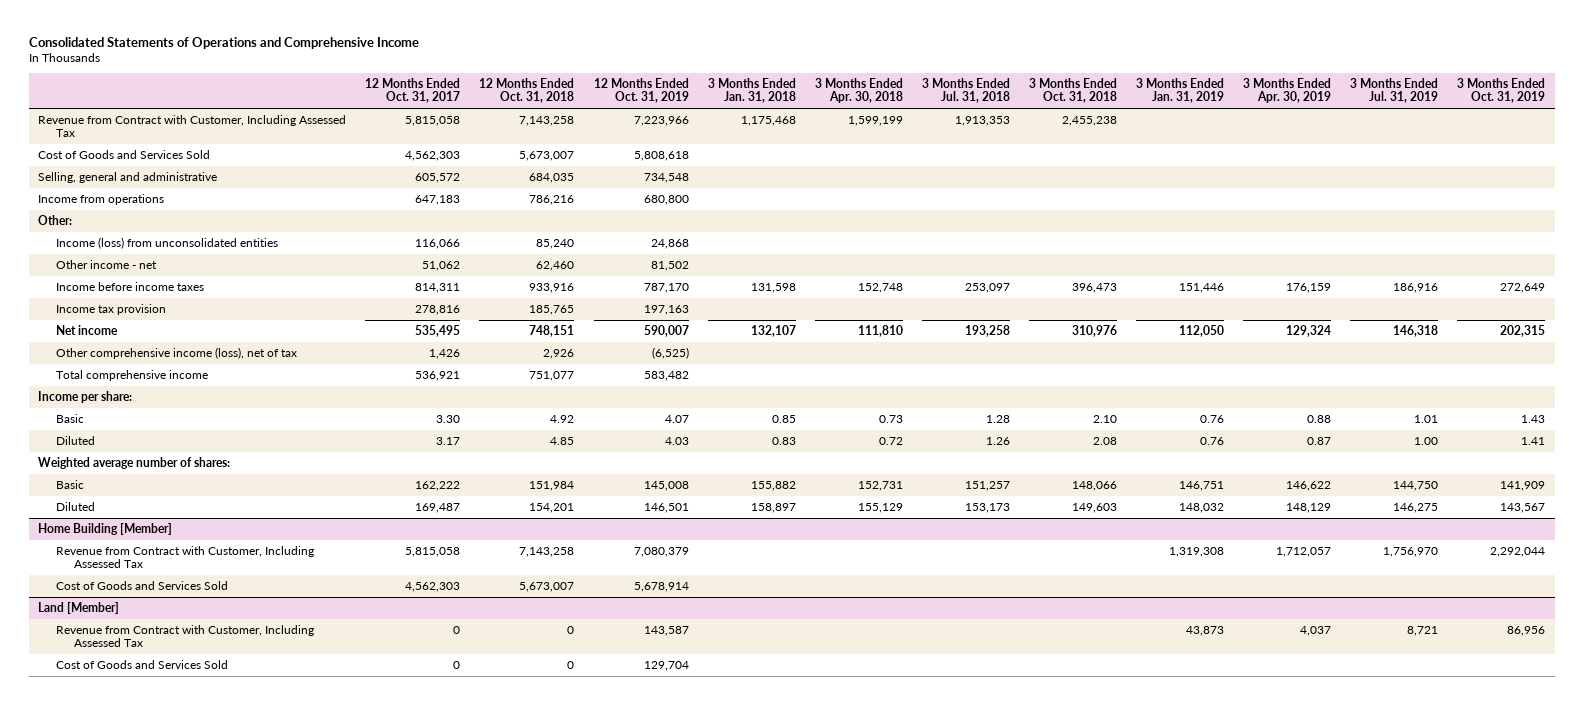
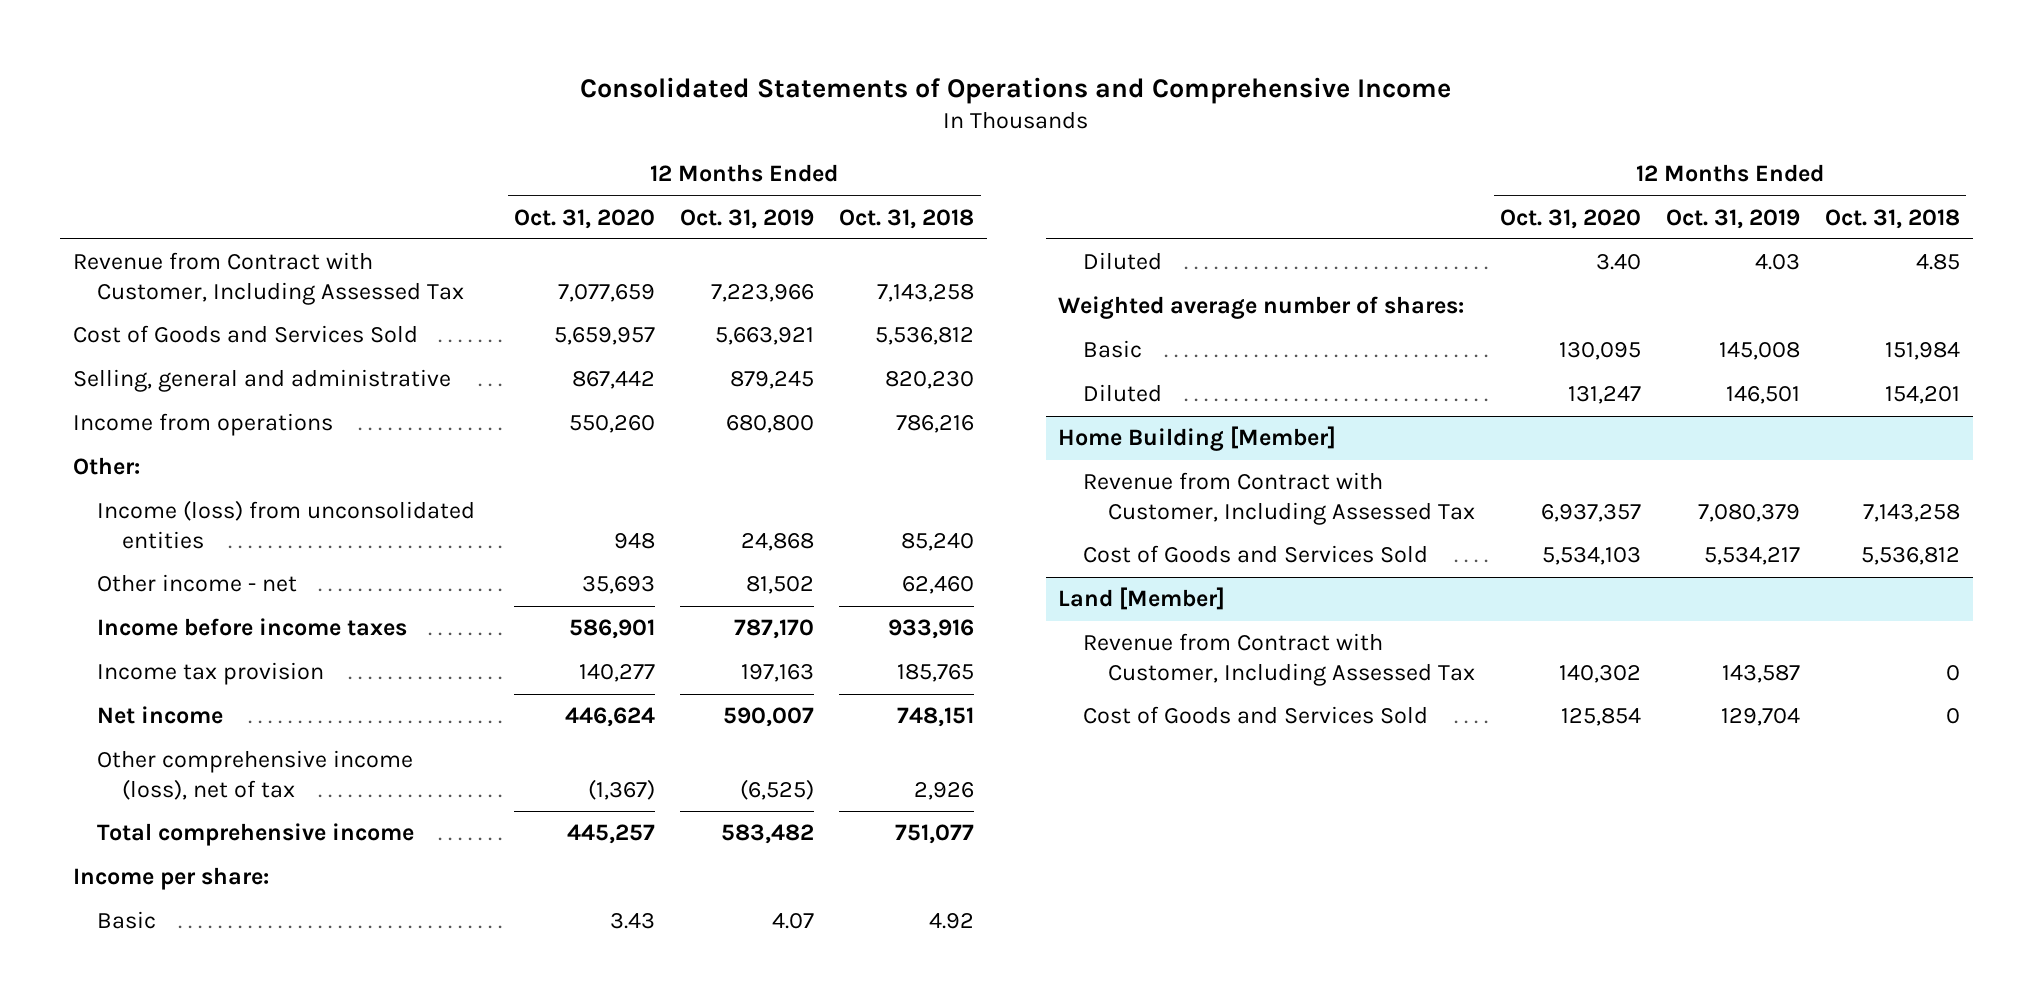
- | 12 Months Ended Oct. 31, 2017 | 12 Months Ended Oct. 31, 2018 | 12 Months Ended Oct. 31, 2019 | 3 Months Ended Jan. 31, 2018 | 3 Months Ended Apr. 30, 2018 | 3 Months Ended Jul. 31, 2018 | 3 Months Ended Oct. 31, 2018 | 3 Months Ended Jan. 31, 2019 | 3 Months Ended Apr. 30, 2019 | 3 Months Ended Jul. 31, 2019 | 3 Months Ended Oct. 31, 2019
+ | 12 Months Ended Oct. 31, 2020 | 12 Months Ended Oct. 31, 2019 | 12 Months Ended Oct. 31, 2018
- Cost of Goods and Services Sold | 4,562,303 | 5,673,007 | 5,808,618 | | | | | | | |
- Selling, general and administrative | 605,572 | 684,035 | 734,548 | | | | | | | |
+ Cost of Goods and Services Sold | 5,659,957 | 5,663,921 | 5,536,812
+ Selling, general and administrative | 867,442 | 879,245 | 820,230
@ Home Building [Member]
- Cost of Goods and Services Sold | 4,562,303 | 5,673,007 | 5,678,914 | | | | | | | |
+ Cost of Goods and Services Sold | 5,534,103 | 5,534,217 | 5,536,812

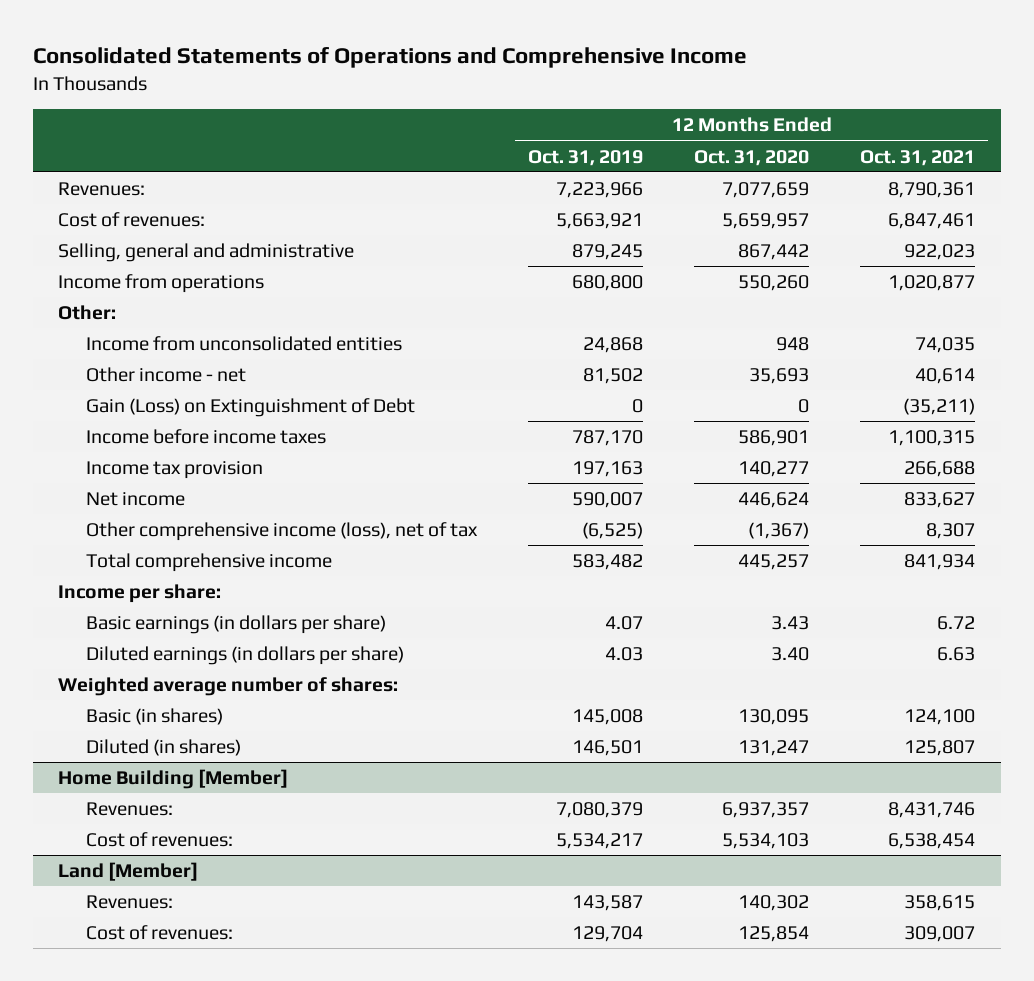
- | 12 Months Ended Oct. 31, 2020 | 12 Months Ended Oct. 31, 2019 | 12 Months Ended Oct. 31, 2018
+ | 12 Months Ended Oct. 31, 2019 | 12 Months Ended Oct. 31, 2020 | 12 Months Ended Oct. 31, 2021
- Revenue from Contract with Customer, Including Assessed Tax | 7,077,659 | 7,223,966 | 7,143,258
- Cost of Goods and Services Sold | 5,659,957 | 5,663,921 | 5,536,812
+ Revenues: | 7,223,966 | 7,077,659 | 8,790,361
+ Cost of revenues: | 5,663,921 | 5,659,957 | 6,847,461
- Income (loss) from unconsolidated entities | 948 | 24,868 | 85,240
+ Income from unconsolidated entities | 24,868 | 948 | 74,035
+ Gain (Loss) on Extinguishment of Debt | 0 | 0 | (35,211)
- Basic | 3.43 | 4.07 | 4.92
- Diluted | 3.40 | 4.03 | 4.85
+ Basic earnings (in dollars per share) | 4.07 | 3.43 | 6.72
+ Diluted earnings (in dollars per share) | 4.03 | 3.40 | 6.63
- Basic | 130,095 | 145,008 | 151,984
- Diluted | 131,247 | 146,501 | 154,201
+ Basic (in shares) | 145,008 | 130,095 | 124,100
+ Diluted (in shares) | 146,501 | 131,247 | 125,807
@ Home Building [Member]
- Revenue from Contract with Customer, Including Assessed Tax | 6,937,357 | 7,080,379 | 7,143,258
- Cost of Goods and Services Sold | 5,534,103 | 5,534,217 | 5,536,812
+ Revenues: | 7,080,379 | 6,937,357 | 8,431,746
+ Cost of revenues: | 5,534,217 | 5,534,103 | 6,538,454
@ Land [Member]
- Revenue from Contract with Customer, Including Assessed Tax | 140,302 | 143,587 | 0
- Cost of Goods and Services Sold | 125,854 | 129,704 | 0
+ Revenues: | 143,587 | 140,302 | 358,615
+ Cost of revenues: | 129,704 | 125,854 | 309,007

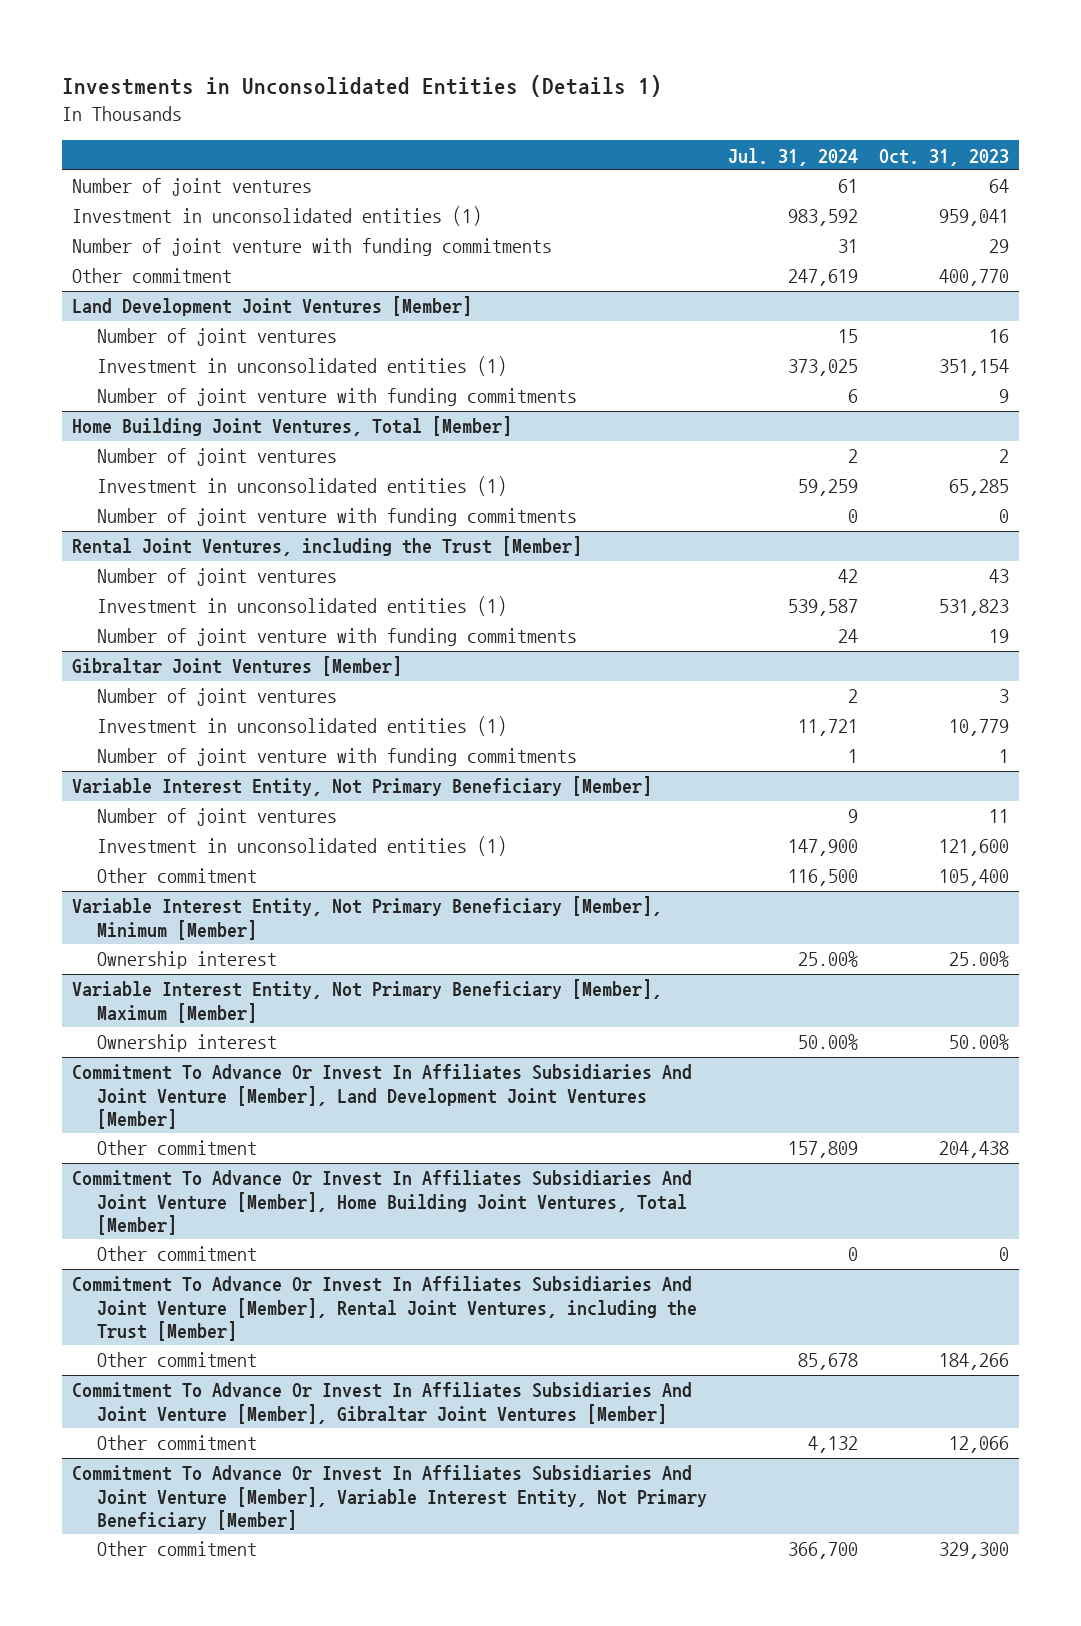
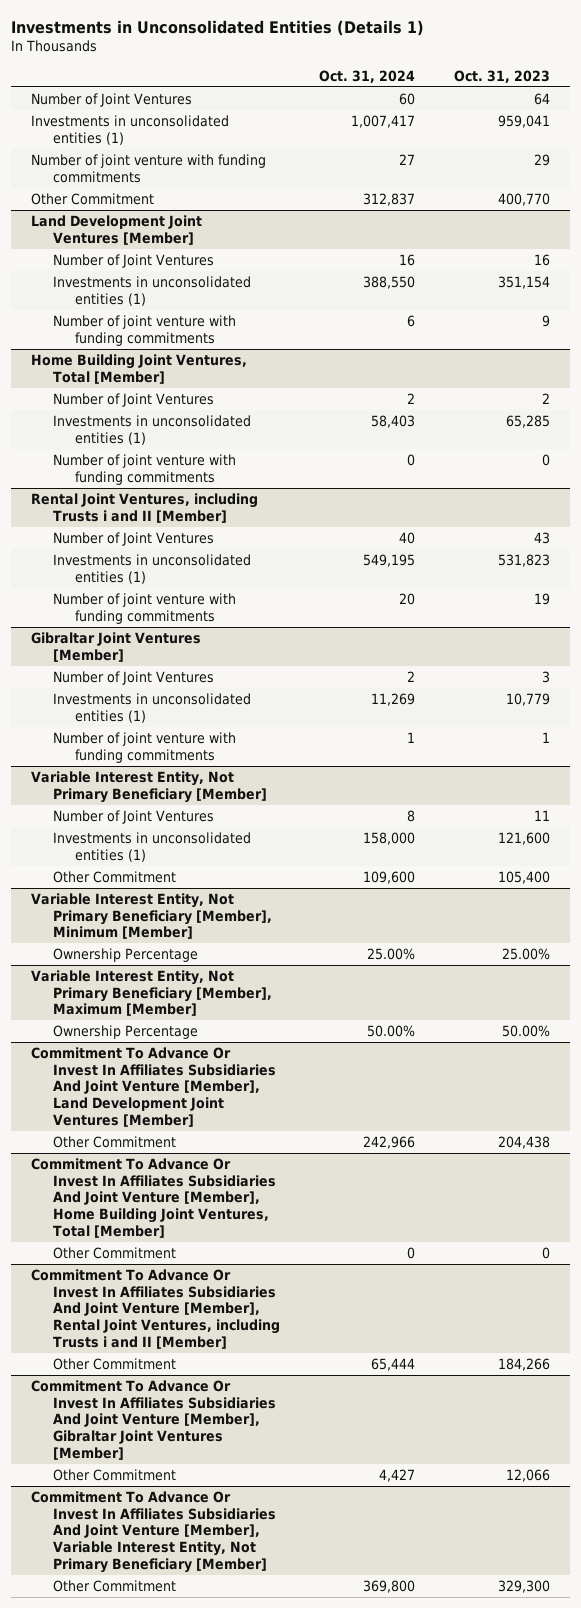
- | Jul. 31, 2024 | Oct. 31, 2023
+ | Oct. 31, 2024 | Oct. 31, 2023
- Number of joint ventures | 61 | 64
- Investment in unconsolidated entities (1) | 983,592 | 959,041
+ Number of Joint Ventures | 60 | 64
+ Investments in unconsolidated entities (1) | 1,007,417 | 959,041
- Other commitment | 247,619 | 400,770
+ Other Commitment | 312,837 | 400,770
@ Land Development Joint Ventures [Member]
- Number of joint ventures | 15 | 16
- Investment in unconsolidated entities (1) | 373,025 | 351,154
+ Number of Joint Ventures | 16 | 16
+ Investments in unconsolidated entities (1) | 388,550 | 351,154
@ Home Building Joint Ventures, Total [Member]
- Number of joint ventures | 2 | 2
- Investment in unconsolidated entities (1) | 59,259 | 65,285
+ Number of Joint Ventures | 2 | 2
+ Investments in unconsolidated entities (1) | 58,403 | 65,285
- Rental Joint Ventures, including the Trust [Member]
- Number of joint ventures | 42 | 43
- Investment in unconsolidated entities (1) | 539,587 | 531,823
+ Rental Joint Ventures, including Trusts i and II [Member]
+ Number of Joint Ventures | 40 | 43
+ Investments in unconsolidated entities (1) | 549,195 | 531,823
@ Gibraltar Joint Ventures [Member]
- Number of joint ventures | 2 | 3
- Investment in unconsolidated entities (1) | 11,721 | 10,779
+ Number of Joint Ventures | 2 | 3
+ Investments in unconsolidated entities (1) | 11,269 | 10,779
@ Variable Interest Entity, Not Primary Beneficiary [Member]
- Number of joint ventures | 9 | 11
- Investment in unconsolidated entities (1) | 147,900 | 121,600
- Other commitment | 116,500 | 105,400
+ Number of Joint Ventures | 8 | 11
+ Investments in unconsolidated entities (1) | 158,000 | 121,600
+ Other Commitment | 109,600 | 105,400
@ Variable Interest Entity, Not Primary Beneficiary [Member], Minimum [Member]
- Ownership interest | 25.00% | 25.00%
+ Ownership Percentage | 25.00% | 25.00%
@ Variable Interest Entity, Not Primary Beneficiary [Member], Maximum [Member]
- Ownership interest | 50.00% | 50.00%
+ Ownership Percentage | 50.00% | 50.00%
@ Commitment To Advance Or Invest In Affiliates Subsidiaries And Joint Venture [Member], Land Development Joint Ventures [Member]
- Other commitment | 157,809 | 204,438
+ Other Commitment | 242,966 | 204,438
@ Commitment To Advance Or Invest In Affiliates Subsidiaries And Joint Venture [Member], Home Building Joint Ventures, Total [Member]
- Other commitment | 0 | 0
- Commitment To Advance Or Invest In Affiliates Subsidiaries And Joint Venture [Member], Rental Joint Ventures, including the Trust [Member]
- Other commitment | 85,678 | 184,266
@ Commitment To Advance Or Invest In Affiliates Subsidiaries And Joint Venture [Member], Home Building Joint Ventures, Total [Member]
+ Other Commitment | 0 | 0
+ Commitment To Advance Or Invest In Affiliates Subsidiaries And Joint Venture [Member], Rental Joint Ventures, including Trusts i and II [Member]
+ Other Commitment | 65,444 | 184,266
@ Commitment To Advance Or Invest In Affiliates Subsidiaries And Joint Venture [Member], Gibraltar Joint Ventures [Member]
- Other commitment | 4,132 | 12,066
+ Other Commitment | 4,427 | 12,066
@ Commitment To Advance Or Invest In Affiliates Subsidiaries And Joint Venture [Member], Variable Interest Entity, Not Primary Beneficiary [Member]
- Other commitment | 366,700 | 329,300
+ Other Commitment | 369,800 | 329,300

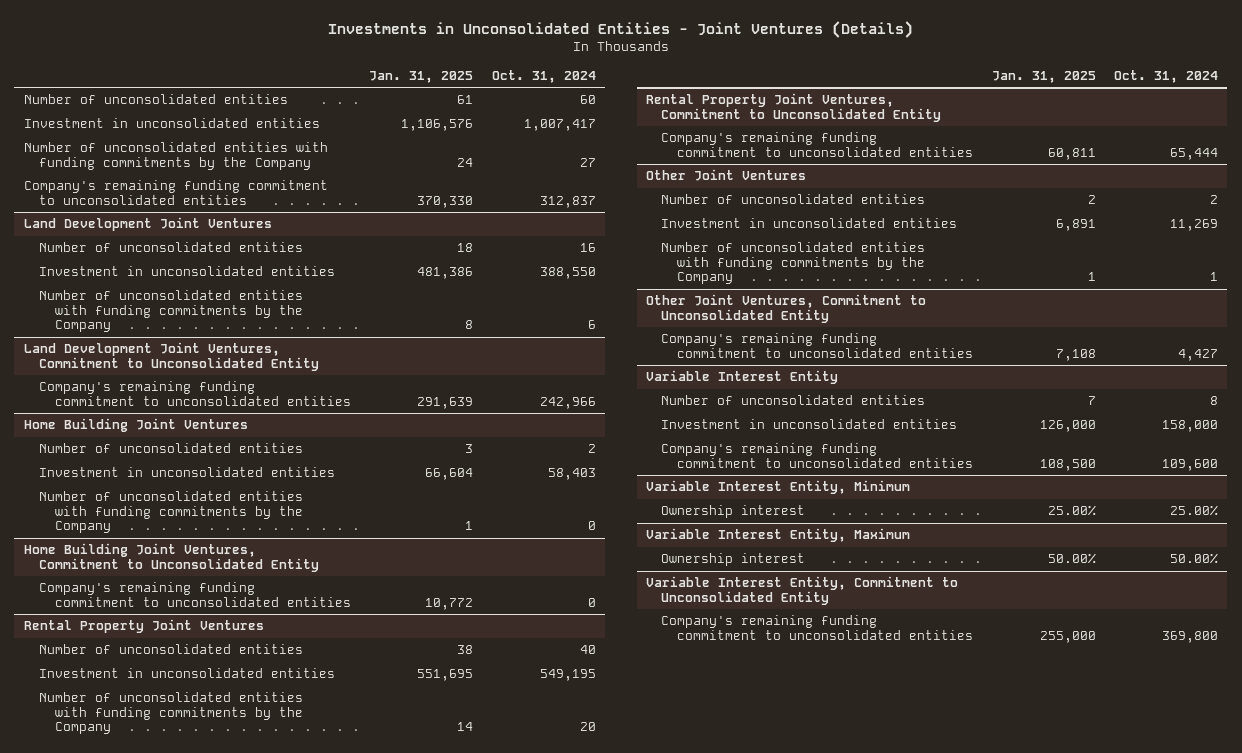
- Investments in Unconsolidated Entities (Details 1)
+ Investments in Unconsolidated Entities - Joint Ventures (Details)
- | Oct. 31, 2024 | Oct. 31, 2023
+ | Jan. 31, 2025 | Oct. 31, 2024
- Number of Joint Ventures | 60 | 64
- Investments in unconsolidated entities (1) | 1,007,417 | 959,041
- Number of joint venture with funding commitments | 27 | 29
- Other Commitment | 312,837 | 400,770
- Land Development Joint Ventures [Member]
- Number of Joint Ventures | 16 | 16
- Investments in unconsolidated entities (1) | 388,550 | 351,154
- Number of joint venture with funding commitments | 6 | 9
- Home Building Joint Ventures, Total [Member]
- Number of Joint Ventures | 2 | 2
- Investments in unconsolidated entities (1) | 58,403 | 65,285
- Number of joint venture with funding commitments | 0 | 0
- Rental Joint Ventures, including Trusts i and II [Member]
- Number of Joint Ventures | 40 | 43
- Investments in unconsolidated entities (1) | 549,195 | 531,823
- Number of joint venture with funding commitments | 20 | 19
- Gibraltar Joint Ventures [Member]
- Number of Joint Ventures | 2 | 3
- Investments in unconsolidated entities (1) | 11,269 | 10,779
- Number of joint venture with funding commitments | 1 | 1
- Variable Interest Entity, Not Primary Beneficiary [Member]
- Number of Joint Ventures | 8 | 11
- Investments in unconsolidated entities (1) | 158,000 | 121,600
- Other Commitment | 109,600 | 105,400
- Variable Interest Entity, Not Primary Beneficiary [Member], Minimum [Member]
- Ownership Percentage | 25.00% | 25.00%
- Variable Interest Entity, Not Primary Beneficiary [Member], Maximum [Member]
- Ownership Percentage | 50.00% | 50.00%
- Commitment To Advance Or Invest In Affiliates Subsidiaries And Joint Venture [Member], Land Development Joint Ventures [Member]
- Other Commitment | 242,966 | 204,438
- Commitment To Advance Or Invest In Affiliates Subsidiaries And Joint Venture [Member], Home Building Joint Ventures, Total [Member]
- Other Commitment | 0 | 0
- Commitment To Advance Or Invest In Affiliates Subsidiaries And Joint Venture [Member], Rental Joint Ventures, including Trusts i and II [Member]
- Other Commitment | 65,444 | 184,266
- Commitment To Advance Or Invest In Affiliates Subsidiaries And Joint Venture [Member], Gibraltar Joint Ventures [Member]
- Other Commitment | 4,427 | 12,066
- Commitment To Advance Or Invest In Affiliates Subsidiaries And Joint Venture [Member], Variable Interest Entity, Not Primary Beneficiary [Member]
- Other Commitment | 369,800 | 329,300
+ Number of unconsolidated entities | 61 | 60
+ Investment in unconsolidated entities | 1,106,576 | 1,007,417
+ Number of unconsolidated entities with funding commitments by the Company | 24 | 27
+ Company's remaining funding commitment to unconsolidated entities | 370,330 | 312,837
+ Land Development Joint Ventures
+ Number of unconsolidated entities | 18 | 16
+ Investment in unconsolidated entities | 481,386 | 388,550
+ Number of unconsolidated entities with funding commitments by the Company | 8 | 6
+ Land Development Joint Ventures, Commitment to Unconsolidated Entity
+ Company's remaining funding commitment to unconsolidated entities | 291,639 | 242,966
+ Home Building Joint Ventures
+ Number of unconsolidated entities | 3 | 2
+ Investment in unconsolidated entities | 66,604 | 58,403
+ Number of unconsolidated entities with funding commitments by the Company | 1 | 0
+ Home Building Joint Ventures, Commitment to Unconsolidated Entity
+ Company's remaining funding commitment to unconsolidated entities | 10,772 | 0
+ Rental Property Joint Ventures
+ Number of unconsolidated entities | 38 | 40
+ Investment in unconsolidated entities | 551,695 | 549,195
+ Number of unconsolidated entities with funding commitments by the Company | 14 | 20
+ Rental Property Joint Ventures, Commitment to Unconsolidated Entity
+ Company's remaining funding commitment to unconsolidated entities | 60,811 | 65,444
+ Other Joint Ventures
+ Number of unconsolidated entities | 2 | 2
+ Investment in unconsolidated entities | 6,891 | 11,269
+ Number of unconsolidated entities with funding commitments by the Company | 1 | 1
+ Other Joint Ventures, Commitment to Unconsolidated Entity
+ Company's remaining funding commitment to unconsolidated entities | 7,108 | 4,427
+ Variable Interest Entity
+ Number of unconsolidated entities | 7 | 8
+ Investment in unconsolidated entities | 126,000 | 158,000
+ Company's remaining funding commitment to unconsolidated entities | 108,500 | 109,600
+ Variable Interest Entity, Minimum
+ Ownership interest | 25.00% | 25.00%
+ Variable Interest Entity, Maximum
+ Ownership interest | 50.00% | 50.00%
+ Variable Interest Entity, Commitment to Unconsolidated Entity
+ Company's remaining funding commitment to unconsolidated entities | 255,000 | 369,800

